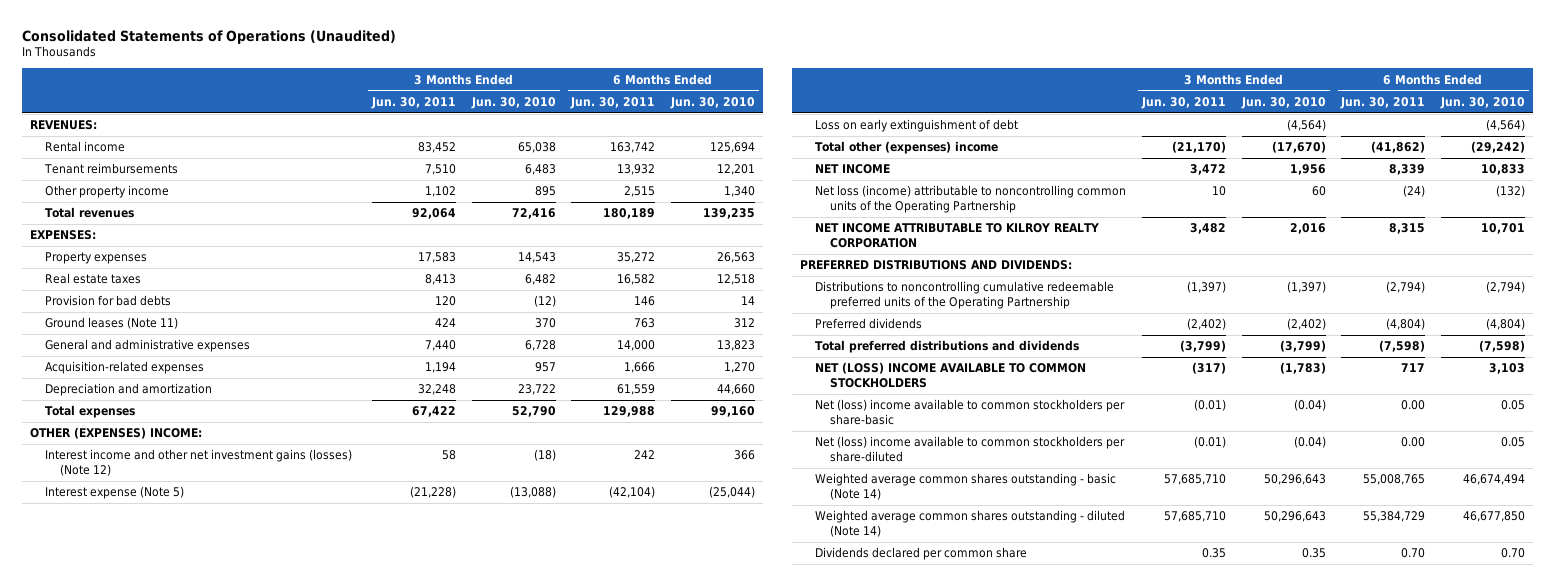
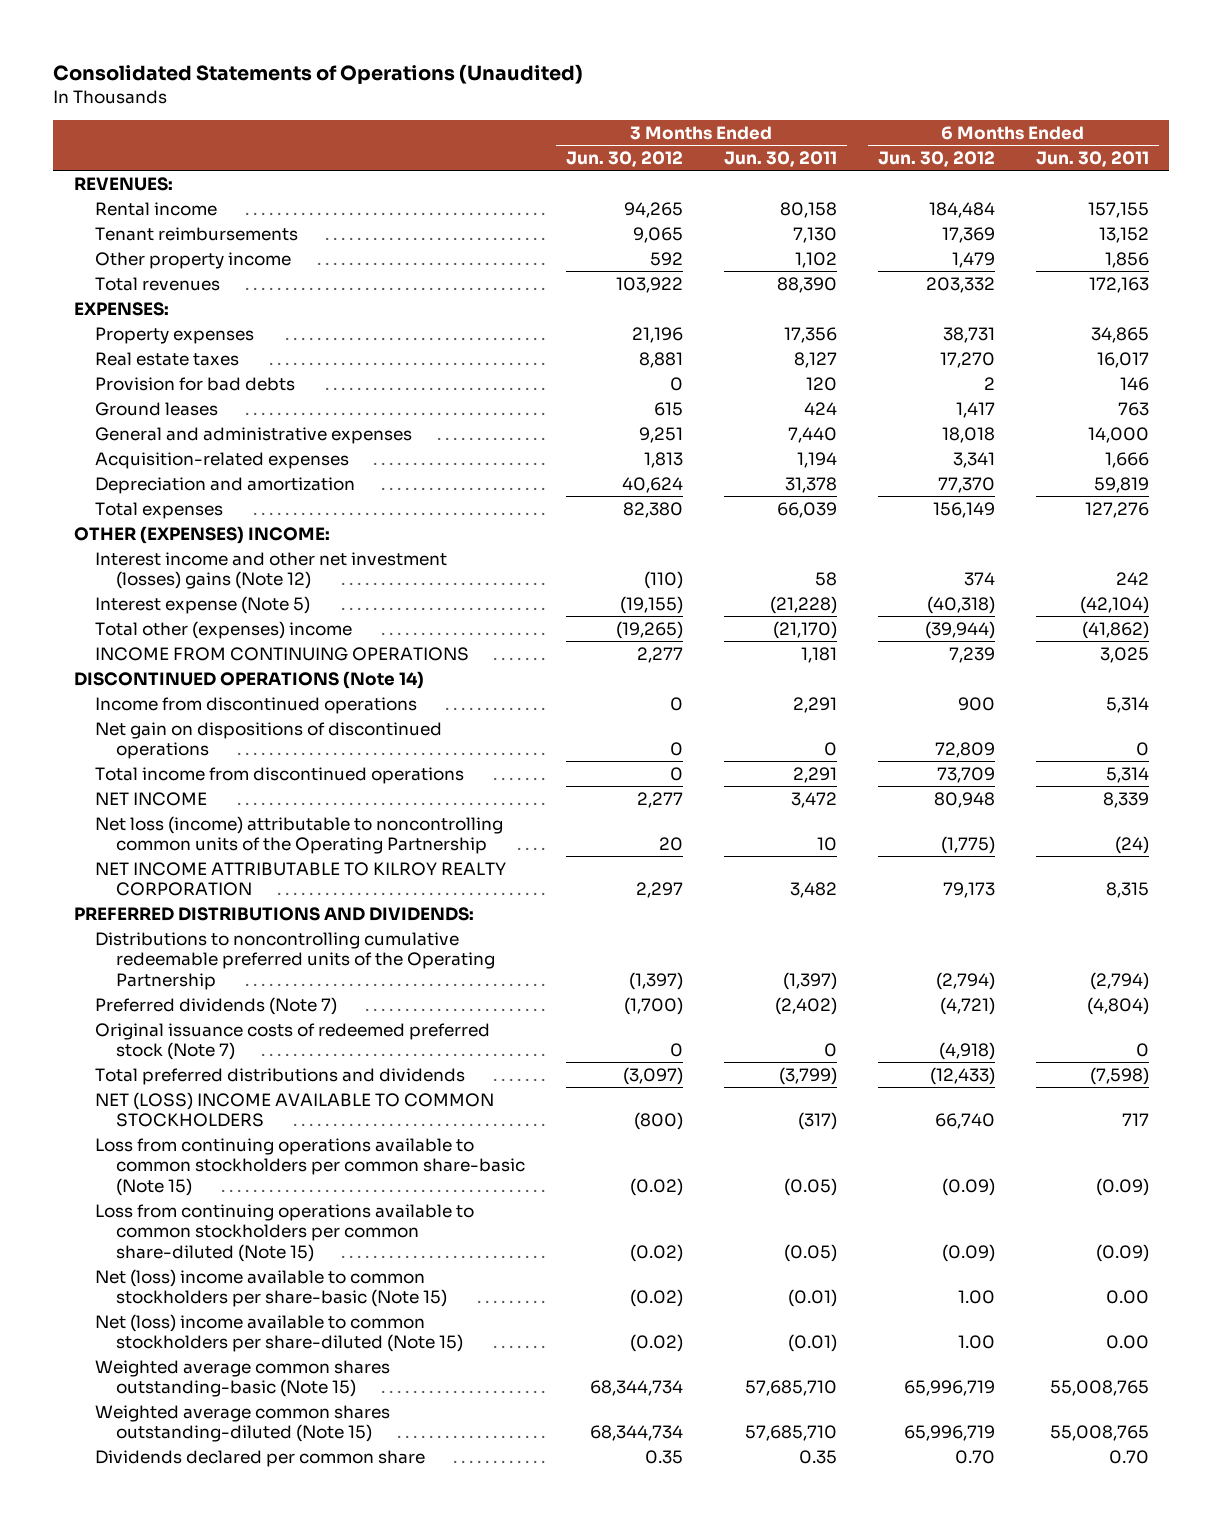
- | 3 Months Ended Jun. 30, 2011 | 3 Months Ended Jun. 30, 2010 | 6 Months Ended Jun. 30, 2011 | 6 Months Ended Jun. 30, 2010
+ | 3 Months Ended Jun. 30, 2012 | 3 Months Ended Jun. 30, 2011 | 6 Months Ended Jun. 30, 2012 | 6 Months Ended Jun. 30, 2011
- Rental income | 83,452 | 65,038 | 163,742 | 125,694
- Tenant reimbursements | 7,510 | 6,483 | 13,932 | 12,201
- Other property income | 1,102 | 895 | 2,515 | 1,340
- Total revenues | 92,064 | 72,416 | 180,189 | 139,235
+ Rental income | 94,265 | 80,158 | 184,484 | 157,155
+ Tenant reimbursements | 9,065 | 7,130 | 17,369 | 13,152
+ Other property income | 592 | 1,102 | 1,479 | 1,856
+ Total revenues | 103,922 | 88,390 | 203,332 | 172,163
- Property expenses | 17,583 | 14,543 | 35,272 | 26,563
- Real estate taxes | 8,413 | 6,482 | 16,582 | 12,518
+ Property expenses | 21,196 | 17,356 | 38,731 | 34,865
+ Real estate taxes | 8,881 | 8,127 | 17,270 | 16,017
- Ground leases (Note 11) | 424 | 370 | 763 | 312
+ Ground leases | 615 | 424 | 1,417 | 763
- Depreciation and amortization | 32,248 | 23,722 | 61,559 | 44,660
- Total expenses | 67,422 | 52,790 | 129,988 | 99,160
+ Depreciation and amortization | 40,624 | 31,378 | 77,370 | 59,819
+ Total expenses | 82,380 | 66,039 | 156,149 | 127,276
- Interest income and other net investment gains (losses) (Note 12) | 58 | (18) | 242 | 366
+ Interest income and other net investment (losses) gains (Note 12) | (110) | 58 | 374 | 242
- Loss on early extinguishment of debt | | (4,564) | | (4,564)
+ INCOME FROM CONTINUING OPERATIONS | 2,277 | 1,181 | 7,239 | 3,025
+ DISCONTINUED OPERATIONS (Note 14)
+ Income from discontinued operations | 0 | 2,291 | 900 | 5,314
+ Net gain on dispositions of discontinued operations | 0 | 0 | 72,809 | 0
+ Total income from discontinued operations | 0 | 2,291 | 73,709 | 5,314
- Preferred dividends | (2,402) | (2,402) | (4,804) | (4,804)
+ Preferred dividends (Note 7) | (1,700) | (2,402) | (4,721) | (4,804)
+ Original issuance costs of redeemed preferred stock (Note 7) | 0 | 0 | (4,918) | 0
- Net (loss) income available to common stockholders per share-basic | (0.01) | (0.04) | 0.00 | 0.05
- Net (loss) income available to common stockholders per share-diluted | (0.01) | (0.04) | 0.00 | 0.05
- Weighted average common shares outstanding - basic (Note 14) | 57,685,710 | 50,296,643 | 55,008,765 | 46,674,494
- Weighted average common shares outstanding - diluted (Note 14) | 57,685,710 | 50,296,643 | 55,384,729 | 46,677,850
+ Loss from continuing operations available to common stockholders per common share-basic (Note 15) | (0.02) | (0.05) | (0.09) | (0.09)
+ Loss from continuing operations available to common stockholders per common share-diluted (Note 15) | (0.02) | (0.05) | (0.09) | (0.09)
+ Net (loss) income available to common stockholders per share-basic (Note 15) | (0.02) | (0.01) | 1.00 | 0.00
+ Net (loss) income available to common stockholders per share-diluted (Note 15) | (0.02) | (0.01) | 1.00 | 0.00
+ Weighted average common shares outstanding-basic (Note 15) | 68,344,734 | 57,685,710 | 65,996,719 | 55,008,765
+ Weighted average common shares outstanding-diluted (Note 15) | 68,344,734 | 57,685,710 | 65,996,719 | 55,008,765

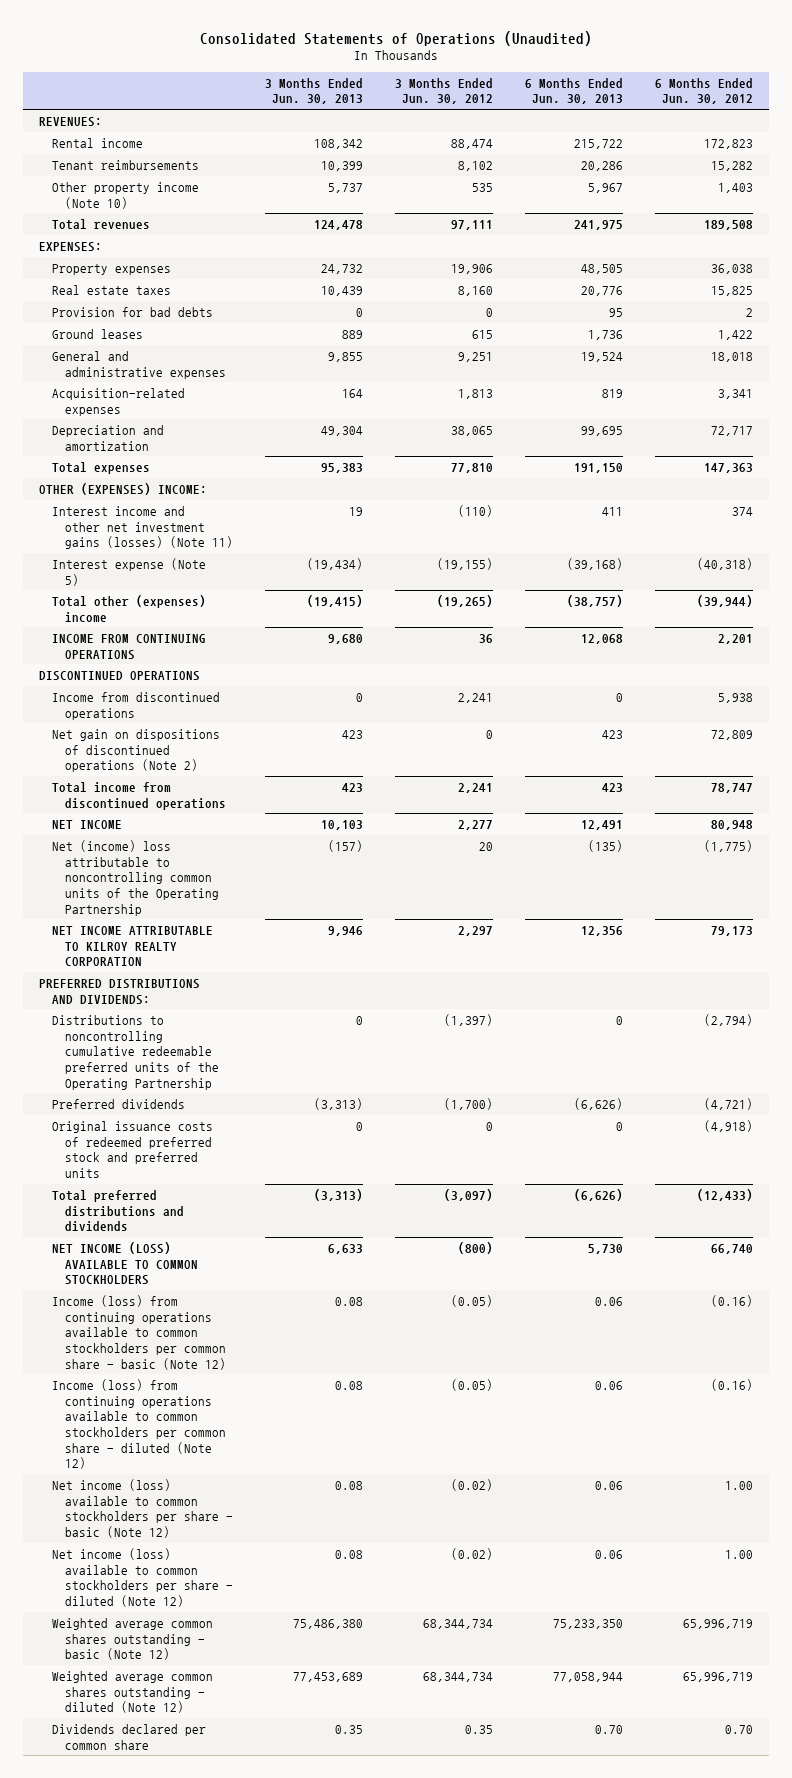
- | 3 Months Ended Jun. 30, 2012 | 3 Months Ended Jun. 30, 2011 | 6 Months Ended Jun. 30, 2012 | 6 Months Ended Jun. 30, 2011
+ | 3 Months Ended Jun. 30, 2013 | 3 Months Ended Jun. 30, 2012 | 6 Months Ended Jun. 30, 2013 | 6 Months Ended Jun. 30, 2012
- Rental income | 94,265 | 80,158 | 184,484 | 157,155
- Tenant reimbursements | 9,065 | 7,130 | 17,369 | 13,152
- Other property income | 592 | 1,102 | 1,479 | 1,856
- Total revenues | 103,922 | 88,390 | 203,332 | 172,163
+ Rental income | 108,342 | 88,474 | 215,722 | 172,823
+ Tenant reimbursements | 10,399 | 8,102 | 20,286 | 15,282
+ Other property income (Note 10) | 5,737 | 535 | 5,967 | 1,403
+ Total revenues | 124,478 | 97,111 | 241,975 | 189,508
- Property expenses | 21,196 | 17,356 | 38,731 | 34,865
- Real estate taxes | 8,881 | 8,127 | 17,270 | 16,017
+ Property expenses | 24,732 | 19,906 | 48,505 | 36,038
+ Real estate taxes | 10,439 | 8,160 | 20,776 | 15,825
- Ground leases | 615 | 424 | 1,417 | 763
+ Ground leases | 889 | 615 | 1,736 | 1,422
- Depreciation and amortization | 40,624 | 31,378 | 77,370 | 59,819
- Total expenses | 82,380 | 66,039 | 156,149 | 127,276
+ Depreciation and amortization | 49,304 | 38,065 | 99,695 | 72,717
+ Total expenses | 95,383 | 77,810 | 191,150 | 147,363
- Interest income and other net investment (losses) gains (Note 12) | (110) | 58 | 374 | 242
+ Interest income and other net investment gains (losses) (Note 11) | 19 | (110) | 411 | 374
- INCOME FROM CONTINUING OPERATIONS | 2,277 | 1,181 | 7,239 | 3,025
- DISCONTINUED OPERATIONS (Note 14)
- Income from discontinued operations | 0 | 2,291 | 900 | 5,314
- Net gain on dispositions of discontinued operations | 0 | 0 | 72,809 | 0
- Total income from discontinued operations | 0 | 2,291 | 73,709 | 5,314
+ INCOME FROM CONTINUING OPERATIONS | 9,680 | 36 | 12,068 | 2,201
+ DISCONTINUED OPERATIONS
+ Income from discontinued operations | 0 | 2,241 | 0 | 5,938
+ Net gain on dispositions of discontinued operations (Note 2) | 423 | 0 | 423 | 72,809
+ Total income from discontinued operations | 423 | 2,241 | 423 | 78,747
- Net loss (income) attributable to noncontrolling common units of the Operating Partnership | 20 | 10 | (1,775) | (24)
+ Net (income) loss attributable to noncontrolling common units of the Operating Partnership | (157) | 20 | (135) | (1,775)
- Preferred dividends (Note 7) | (1,700) | (2,402) | (4,721) | (4,804)
- Original issuance costs of redeemed preferred stock (Note 7) | 0 | 0 | (4,918) | 0
+ Preferred dividends | (3,313) | (1,700) | (6,626) | (4,721)
+ Original issuance costs of redeemed preferred stock and preferred units | 0 | 0 | 0 | (4,918)
- NET (LOSS) INCOME AVAILABLE TO COMMON STOCKHOLDERS | (800) | (317) | 66,740 | 717
- Loss from continuing operations available to common stockholders per common share-basic (Note 15) | (0.02) | (0.05) | (0.09) | (0.09)
- Loss from continuing operations available to common stockholders per common share-diluted (Note 15) | (0.02) | (0.05) | (0.09) | (0.09)
- Net (loss) income available to common stockholders per share-basic (Note 15) | (0.02) | (0.01) | 1.00 | 0.00
- Net (loss) income available to common stockholders per share-diluted (Note 15) | (0.02) | (0.01) | 1.00 | 0.00
- Weighted average common shares outstanding-basic (Note 15) | 68,344,734 | 57,685,710 | 65,996,719 | 55,008,765
- Weighted average common shares outstanding-diluted (Note 15) | 68,344,734 | 57,685,710 | 65,996,719 | 55,008,765
+ NET INCOME (LOSS) AVAILABLE TO COMMON STOCKHOLDERS | 6,633 | (800) | 5,730 | 66,740
+ Income (loss) from continuing operations available to common stockholders per common share - basic (Note 12) | 0.08 | (0.05) | 0.06 | (0.16)
+ Income (loss) from continuing operations available to common stockholders per common share - diluted (Note 12) | 0.08 | (0.05) | 0.06 | (0.16)
+ Net income (loss) available to common stockholders per share - basic (Note 12) | 0.08 | (0.02) | 0.06 | 1.00
+ Net income (loss) available to common stockholders per share - diluted (Note 12) | 0.08 | (0.02) | 0.06 | 1.00
+ Weighted average common shares outstanding - basic (Note 12) | 75,486,380 | 68,344,734 | 75,233,350 | 65,996,719
+ Weighted average common shares outstanding - diluted (Note 12) | 77,453,689 | 68,344,734 | 77,058,944 | 65,996,719

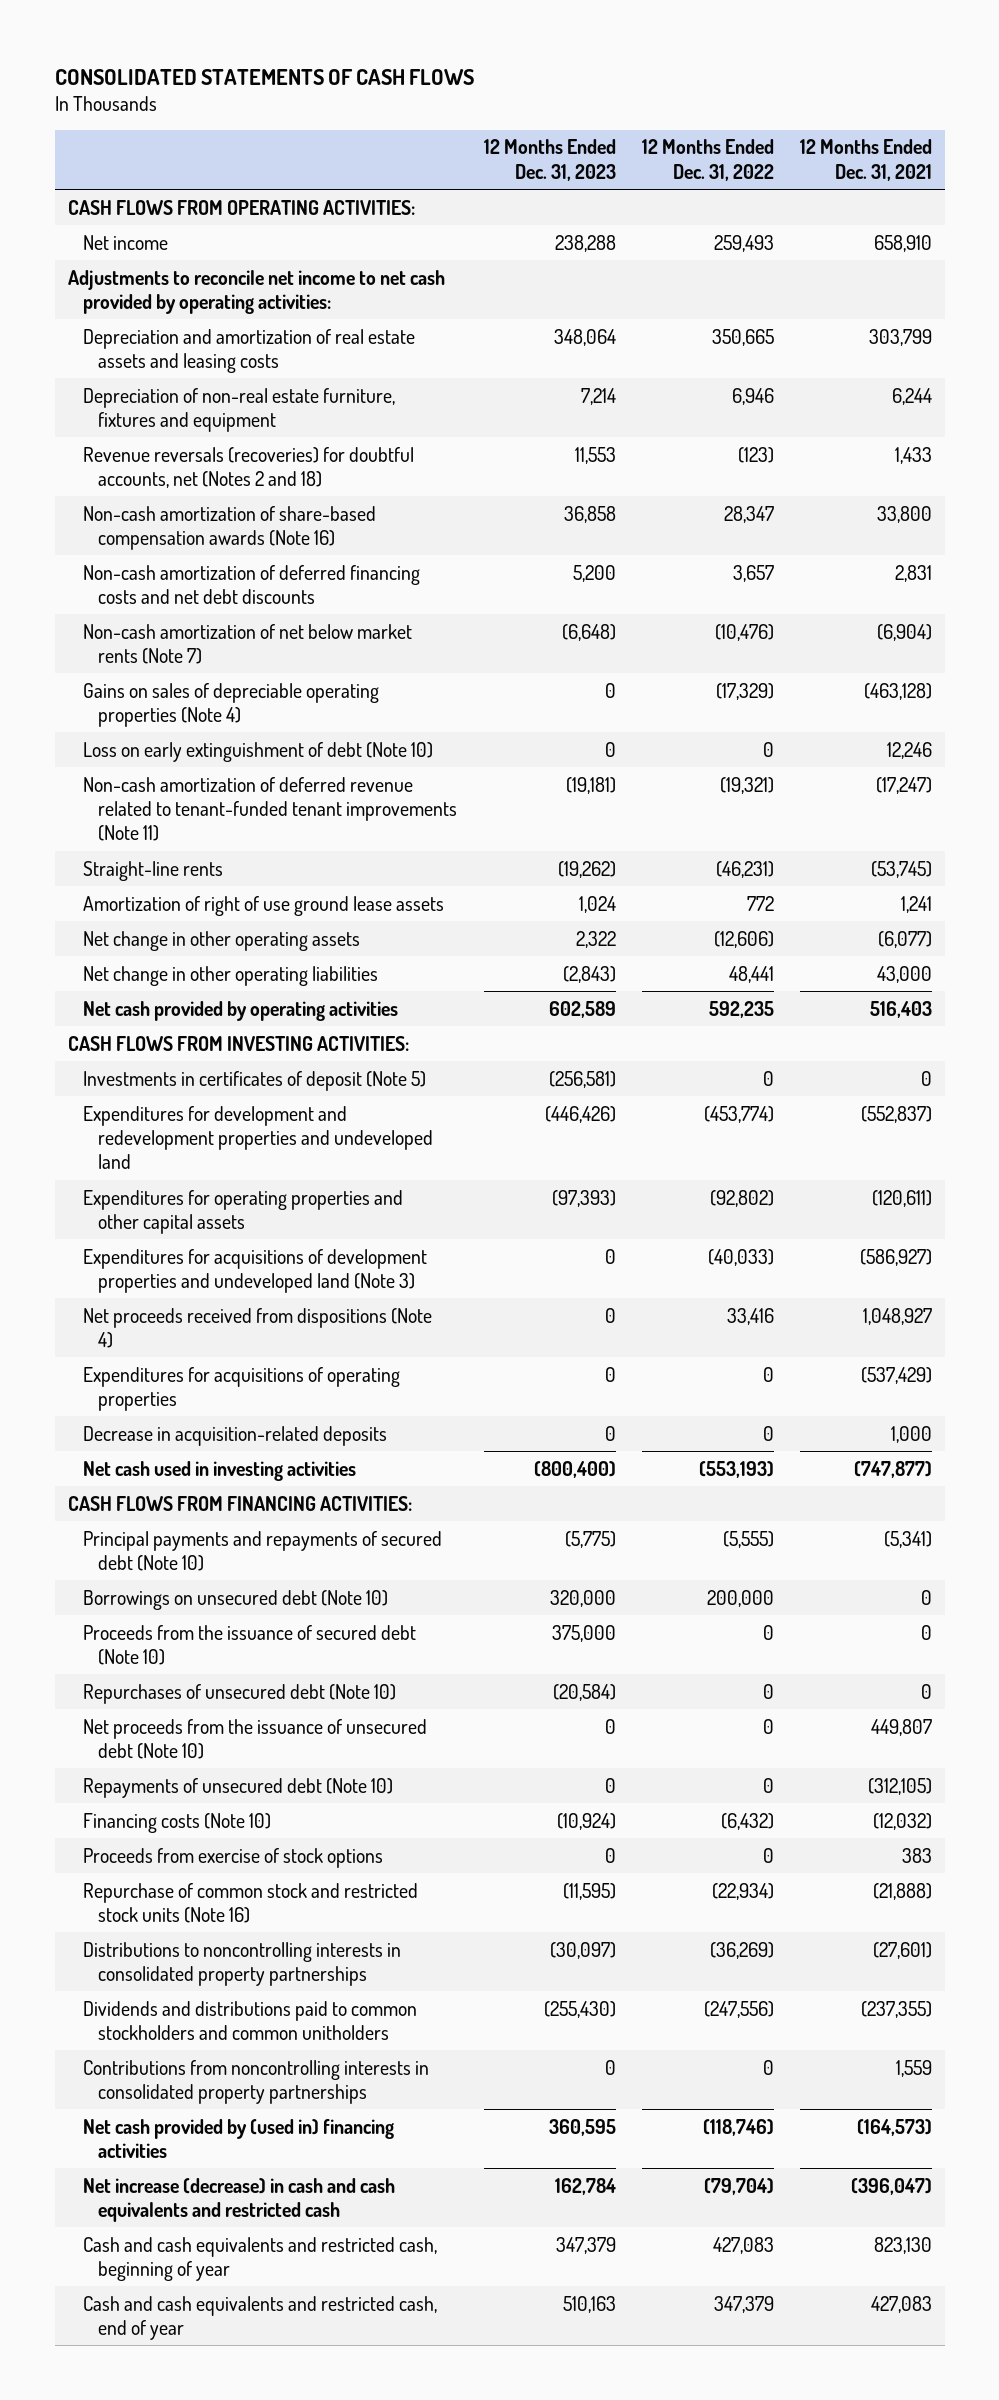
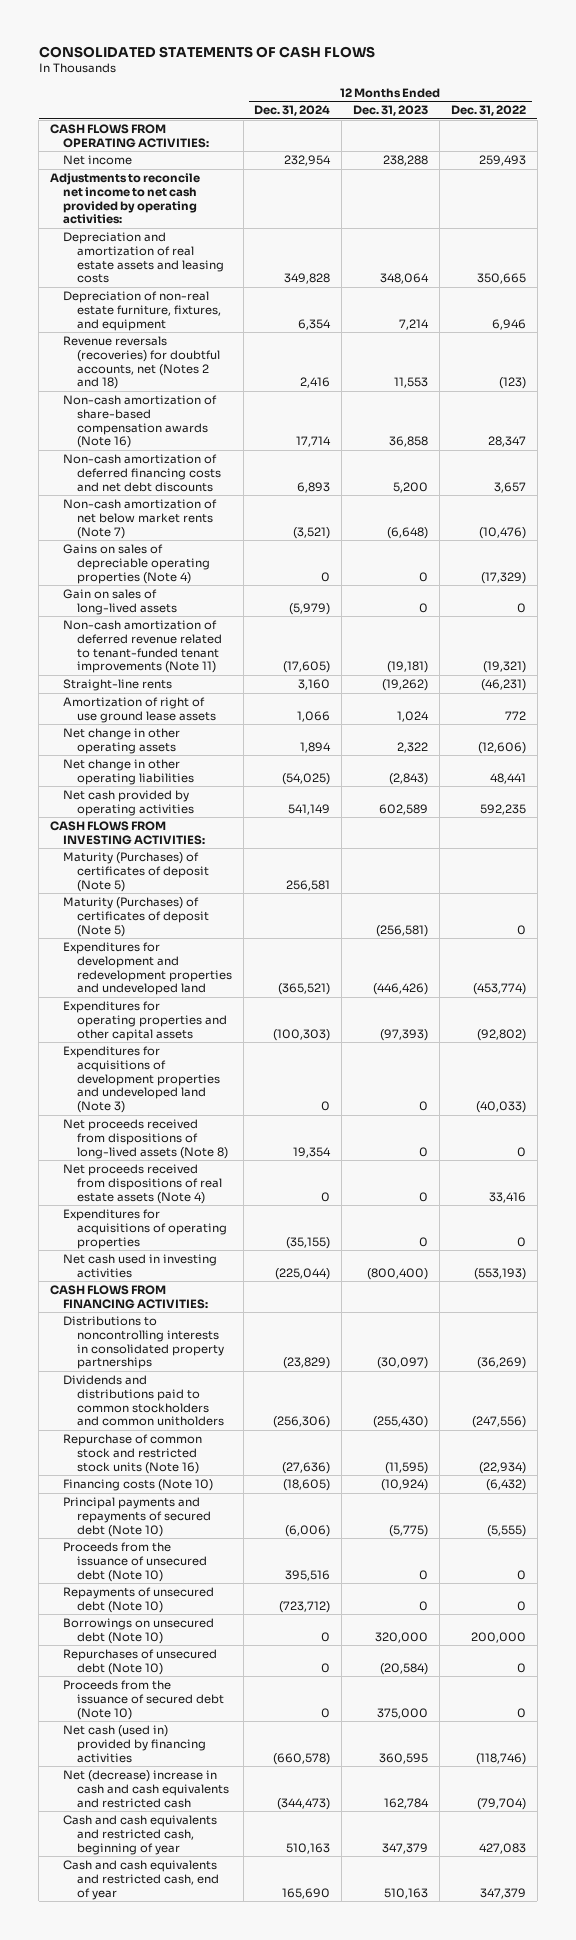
- | 12 Months Ended Dec. 31, 2023 | 12 Months Ended Dec. 31, 2022 | 12 Months Ended Dec. 31, 2021
+ | 12 Months Ended Dec. 31, 2024 | 12 Months Ended Dec. 31, 2023 | 12 Months Ended Dec. 31, 2022
- Depreciation of non-real estate furniture, fixtures and equipment | 7,214 | 6,946 | 6,244
+ Depreciation of non-real estate furniture, fixtures, and equipment | 6,354 | 7,214 | 6,946
- Loss on early extinguishment of debt (Note 10) | 0 | 0 | 12,246
+ Gain on sales of long-lived assets | (5,979) | 0 | 0
- Investments in certificates of deposit (Note 5) | (256,581) | 0 | 0
+ Maturity (Purchases) of certificates of deposit (Note 5) | 256,581 | |
+ Maturity (Purchases) of certificates of deposit (Note 5) | | (256,581) | 0
- Net proceeds received from dispositions (Note 4) | 0 | 33,416 | 1,048,927
+ Net proceeds received from dispositions of long-lived assets (Note 8) | 19,354 | 0 | 0
+ Net proceeds received from dispositions of real estate assets (Note 4) | 0 | 0 | 33,416
- Decrease in acquisition-related deposits | 0 | 0 | 1,000
moved up: Distributions to noncontrolling interests in consolidated property partnerships | (23,829) | (30,097) | (36,269)
moved up: Dividends and distributions paid to common stockholders and common unitholders | (256,306) | (255,430) | (247,556)
moved up: Repurchase of common stock and restricted stock units (Note 16) | (27,636) | (11,595) | (22,934)
moved up: Financing costs (Note 10) | (18,605) | (10,924) | (6,432)
+ Proceeds from the issuance of unsecured debt (Note 10) | 395,516 | 0 | 0
moved up: Repayments of unsecured debt (Note 10) | (723,712) | 0 | 0
- Net proceeds from the issuance of unsecured debt (Note 10) | 0 | 0 | 449,807
- Proceeds from exercise of stock options | 0 | 0 | 383
- Contributions from noncontrolling interests in consolidated property partnerships | 0 | 0 | 1,559
- Net cash provided by (used in) financing activities | 360,595 | (118,746) | (164,573)
- Net increase (decrease) in cash and cash equivalents and restricted cash | 162,784 | (79,704) | (396,047)
moved down: Proceeds from the issuance of secured debt (Note 10) | 0 | 375,000 | 0
+ Net cash (used in) provided by financing activities | (660,578) | 360,595 | (118,746)
+ Net (decrease) increase in cash and cash equivalents and restricted cash | (344,473) | 162,784 | (79,704)

